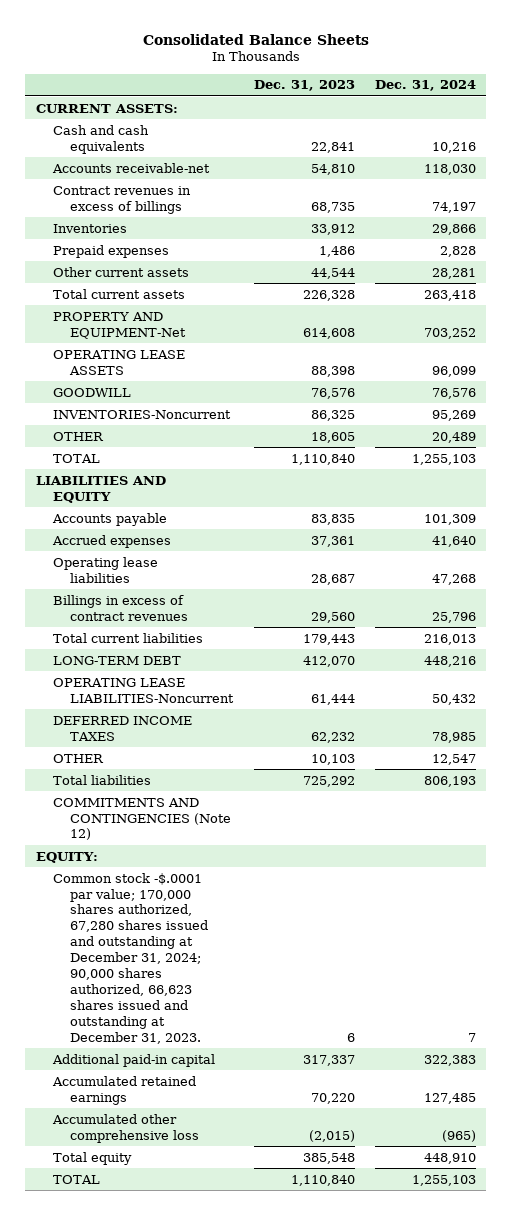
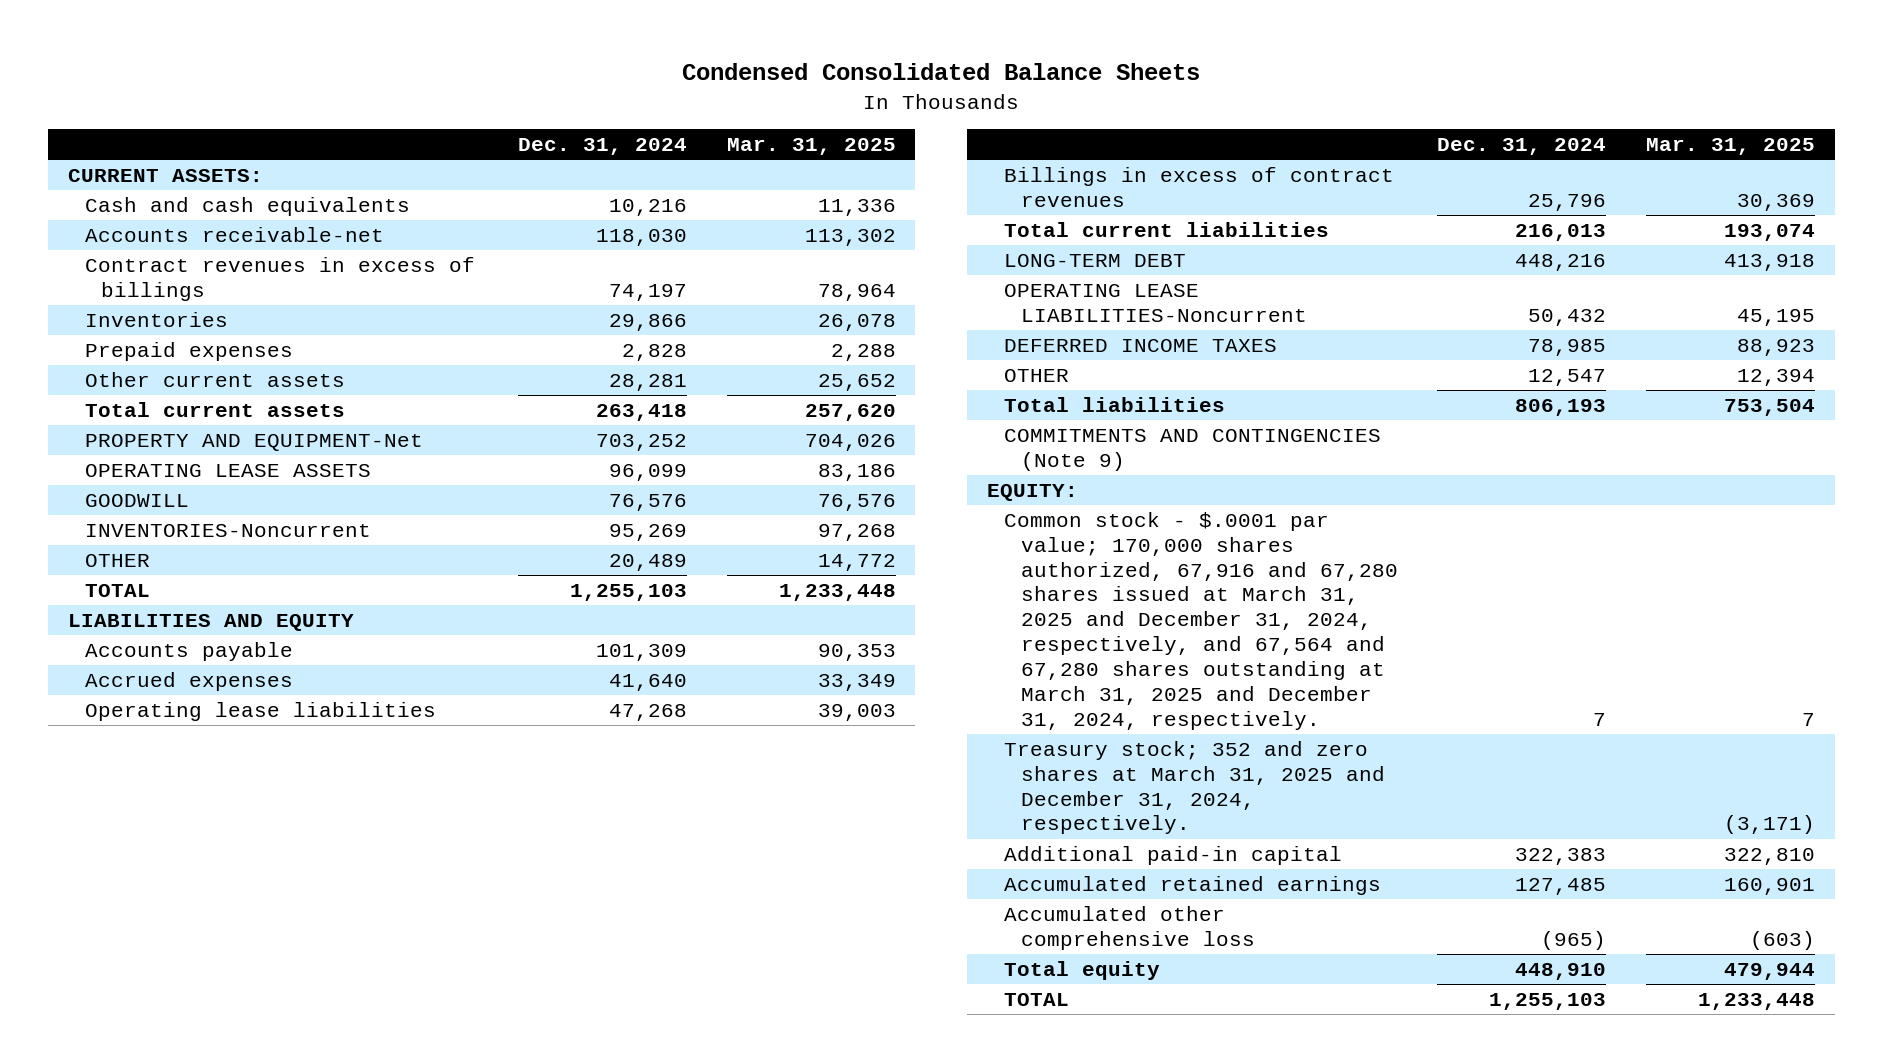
- Consolidated Balance Sheets
+ Condensed Consolidated Balance Sheets
- | Dec. 31, 2023 | Dec. 31, 2024
+ | Dec. 31, 2024 | Mar. 31, 2025
- COMMITMENTS AND CONTINGENCIES (Note 12)
+ COMMITMENTS AND CONTINGENCIES (Note 9)
- Common stock -$.0001 par value; 170,000 shares authorized, 67,280 shares issued and outstanding at December 31, 2024; 90,000 shares authorized, 66,623 shares issued and outstanding at December 31, 2023. | 6 | 7
+ Common stock - $.0001 par value; 170,000 shares authorized, 67,916 and 67,280 shares issued at March 31, 2025 and December 31, 2024, respectively, and 67,564 and 67,280 shares outstanding at March 31, 2025 and December 31, 2024, respectively. | 7 | 7
+ Treasury stock; 352 and zero shares at March 31, 2025 and December 31, 2024, respectively. | | (3,171)

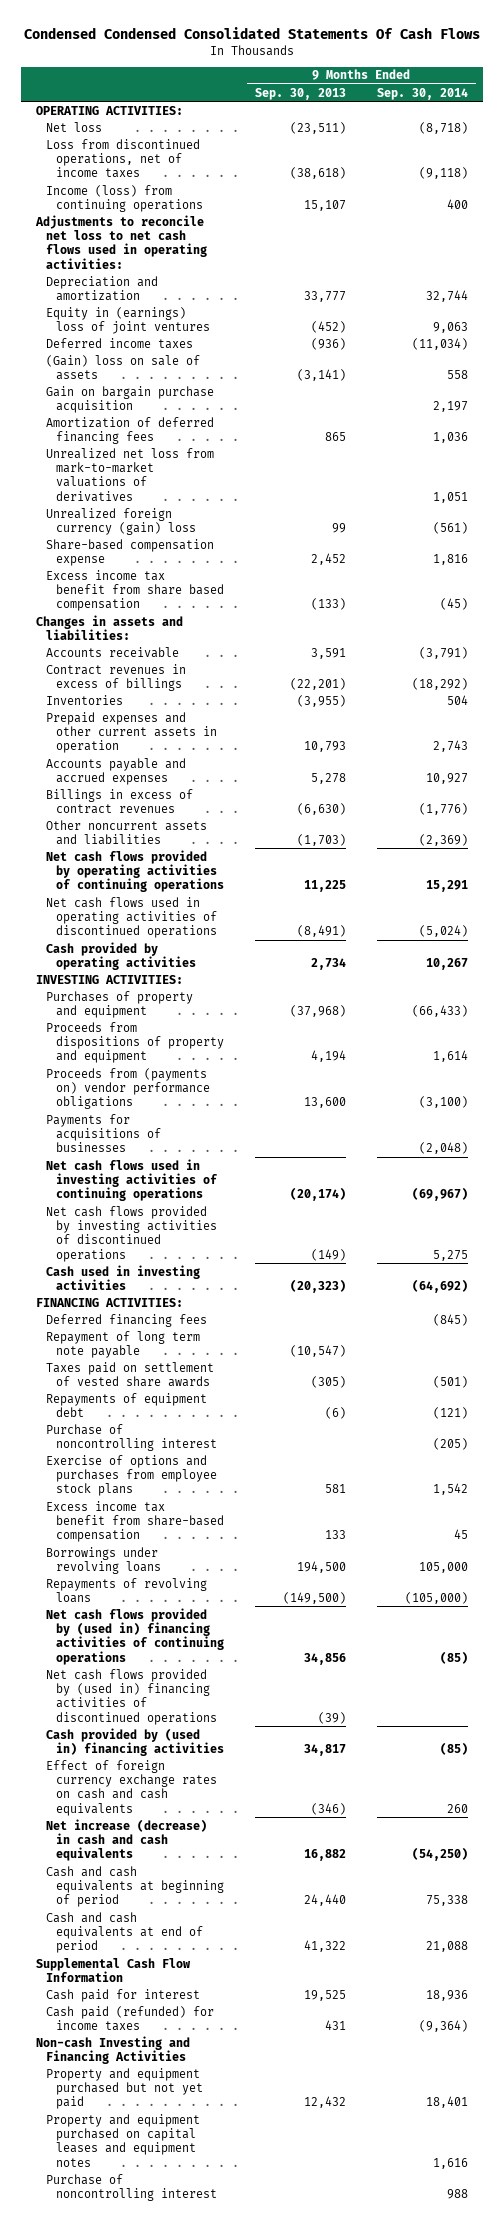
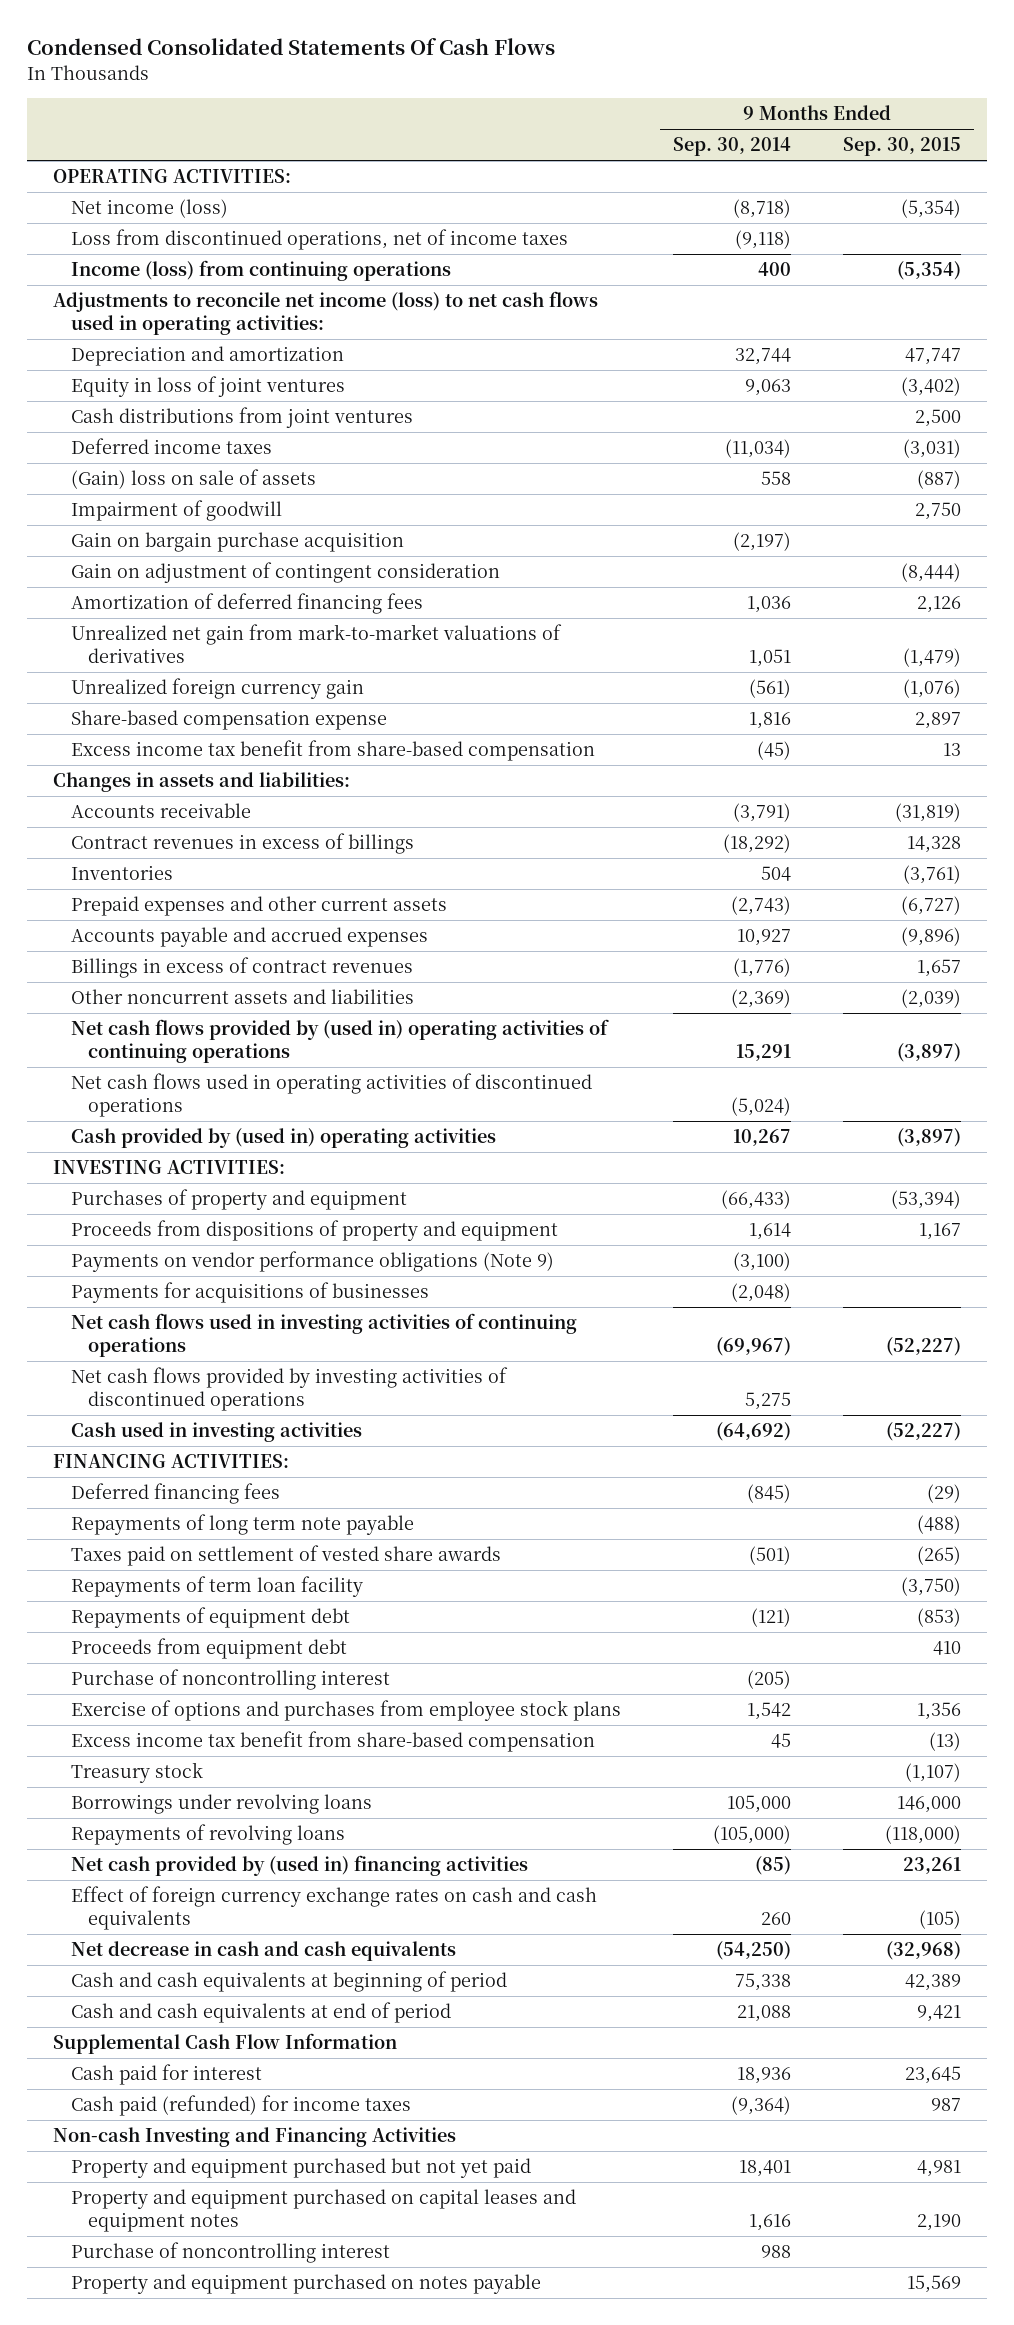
- Condensed Condensed Consolidated Statements Of Cash Flows
+ Condensed Consolidated Statements Of Cash Flows
- | 9 Months Ended Sep. 30, 2013 | 9 Months Ended Sep. 30, 2014
+ | 9 Months Ended Sep. 30, 2014 | 9 Months Ended Sep. 30, 2015
- Net loss | (23,511) | (8,718)
+ Net income (loss) | (8,718) | (5,354)
- Adjustments to reconcile net loss to net cash flows used in operating activities:
+ Adjustments to reconcile net income (loss) to net cash flows used in operating activities:
- Equity in (earnings) loss of joint ventures | (452) | 9,063
+ Equity in loss of joint ventures | 9,063 | (3,402)
+ Cash distributions from joint ventures | | 2,500
- Gain on bargain purchase acquisition | | 2,197
+ Impairment of goodwill | | 2,750
+ Gain on bargain purchase acquisition | (2,197) |
+ Gain on adjustment of contingent consideration | | (8,444)
- Unrealized net loss from mark-to-market valuations of derivatives | | 1,051
- Unrealized foreign currency (gain) loss | 99 | (561)
+ Unrealized net gain from mark-to-market valuations of derivatives | 1,051 | (1,479)
+ Unrealized foreign currency gain | (561) | (1,076)
- Excess income tax benefit from share based compensation | (133) | (45)
+ Excess income tax benefit from share-based compensation | (45) | 13
- Prepaid expenses and other current assets in operation | 10,793 | 2,743
+ Prepaid expenses and other current assets | (2,743) | (6,727)
- Net cash flows provided by operating activities of continuing operations | 11,225 | 15,291
+ Net cash flows provided by (used in) operating activities of continuing operations | 15,291 | (3,897)
- Cash provided by operating activities | 2,734 | 10,267
+ Cash provided by (used in) operating activities | 10,267 | (3,897)
- Proceeds from (payments on) vendor performance obligations | 13,600 | (3,100)
+ Payments on vendor performance obligations (Note 9) | (3,100) |
- Repayment of long term note payable | (10,547) |
+ Repayments of long term note payable | | (488)
+ Repayments of term loan facility | | (3,750)
+ Proceeds from equipment debt | | 410
+ Treasury stock | | (1,107)
- Net cash flows provided by (used in) financing activities of continuing operations | 34,856 | (85)
- Net cash flows provided by (used in) financing activities of discontinued operations | (39) |
- Cash provided by (used in) financing activities | 34,817 | (85)
+ Net cash provided by (used in) financing activities | (85) | 23,261
- Net increase (decrease) in cash and cash equivalents | 16,882 | (54,250)
+ Net decrease in cash and cash equivalents | (54,250) | (32,968)
+ Property and equipment purchased on notes payable | | 15,569

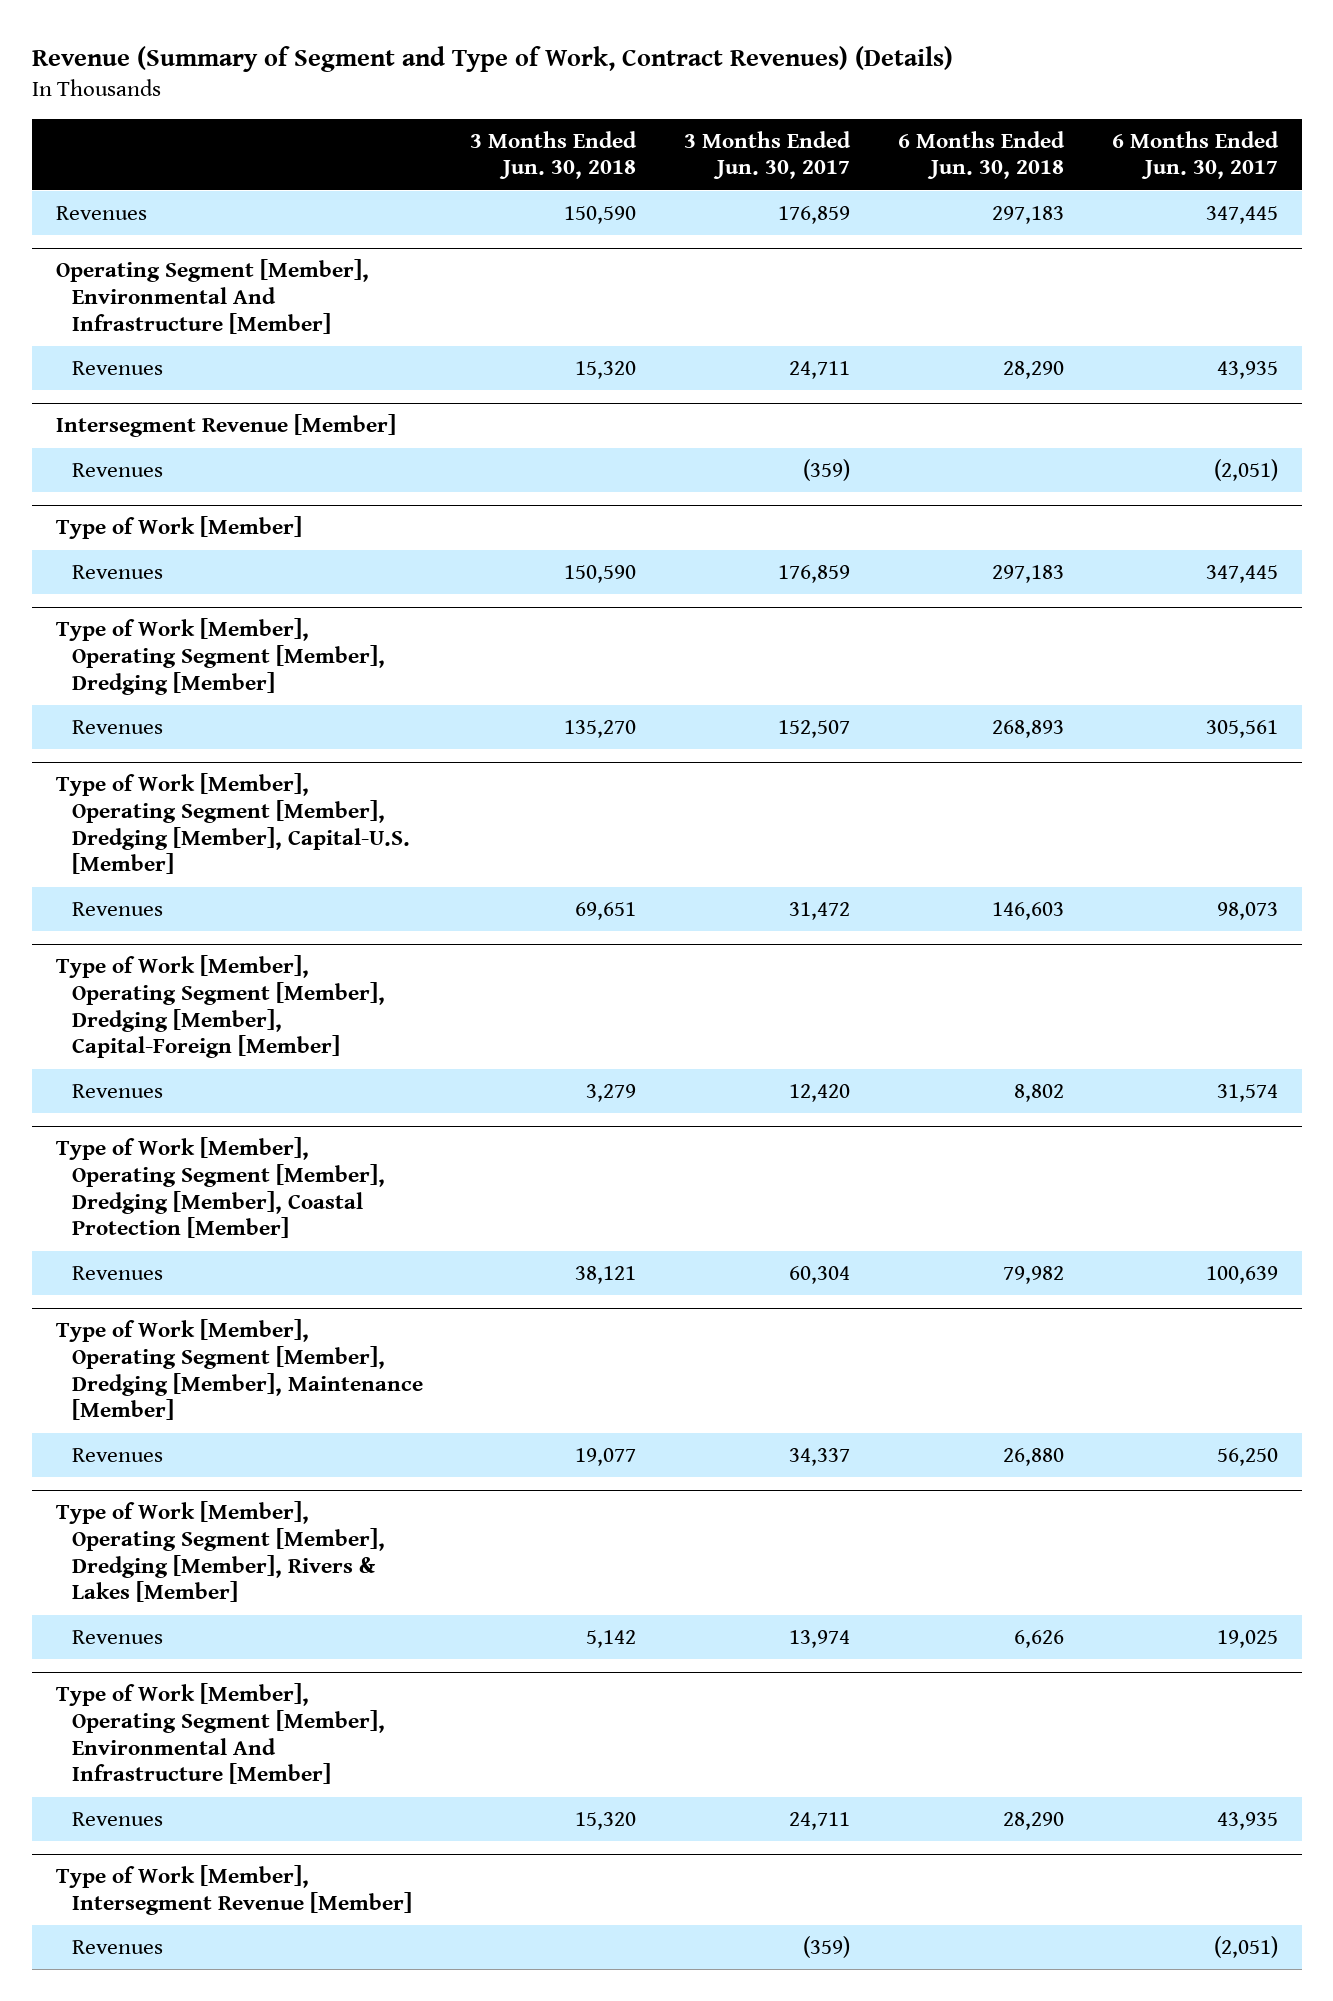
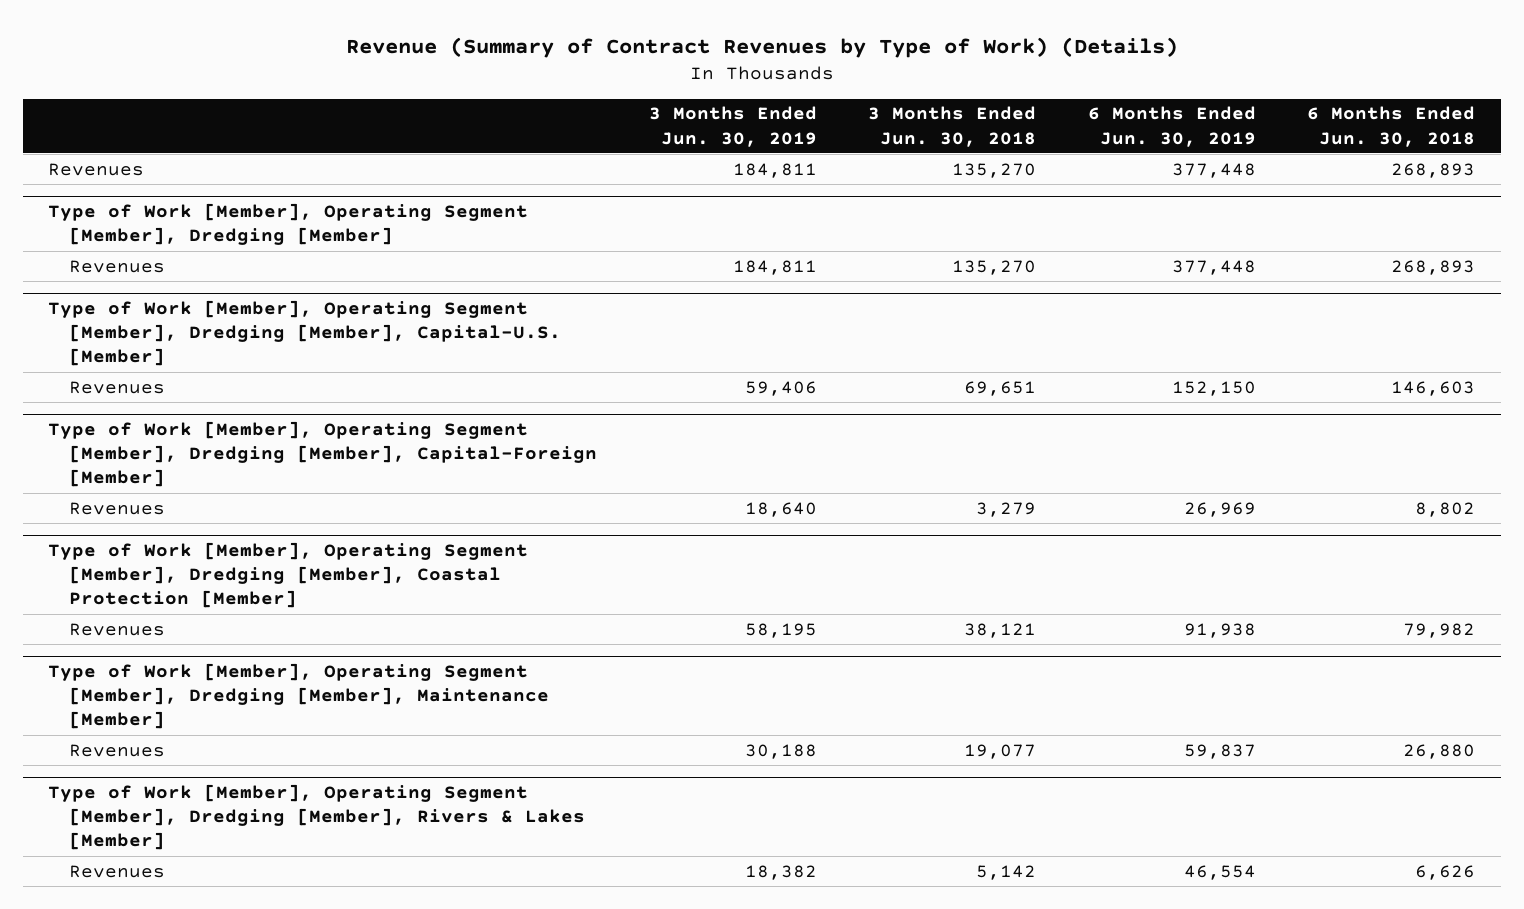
- Revenue (Summary of Segment and Type of Work, Contract Revenues) (Details)
+ Revenue (Summary of Contract Revenues by Type of Work) (Details)
- | 3 Months Ended Jun. 30, 2018 | 3 Months Ended Jun. 30, 2017 | 6 Months Ended Jun. 30, 2018 | 6 Months Ended Jun. 30, 2017
+ | 3 Months Ended Jun. 30, 2019 | 3 Months Ended Jun. 30, 2018 | 6 Months Ended Jun. 30, 2019 | 6 Months Ended Jun. 30, 2018
- Revenues | 150,590 | 176,859 | 297,183 | 347,445
- Operating Segment [Member], Environmental And Infrastructure [Member]
- Revenues | 15,320 | 24,711 | 28,290 | 43,935
- Intersegment Revenue [Member]
- Revenues | | (359) | | (2,051)
- Type of Work [Member]
- Revenues | 150,590 | 176,859 | 297,183 | 347,445
+ Revenues | 184,811 | 135,270 | 377,448 | 268,893
- Type of Work [Member], Operating Segment [Member], Environmental And Infrastructure [Member]
- Revenues | 15,320 | 24,711 | 28,290 | 43,935
- Type of Work [Member], Intersegment Revenue [Member]
- Revenues | | (359) | | (2,051)

